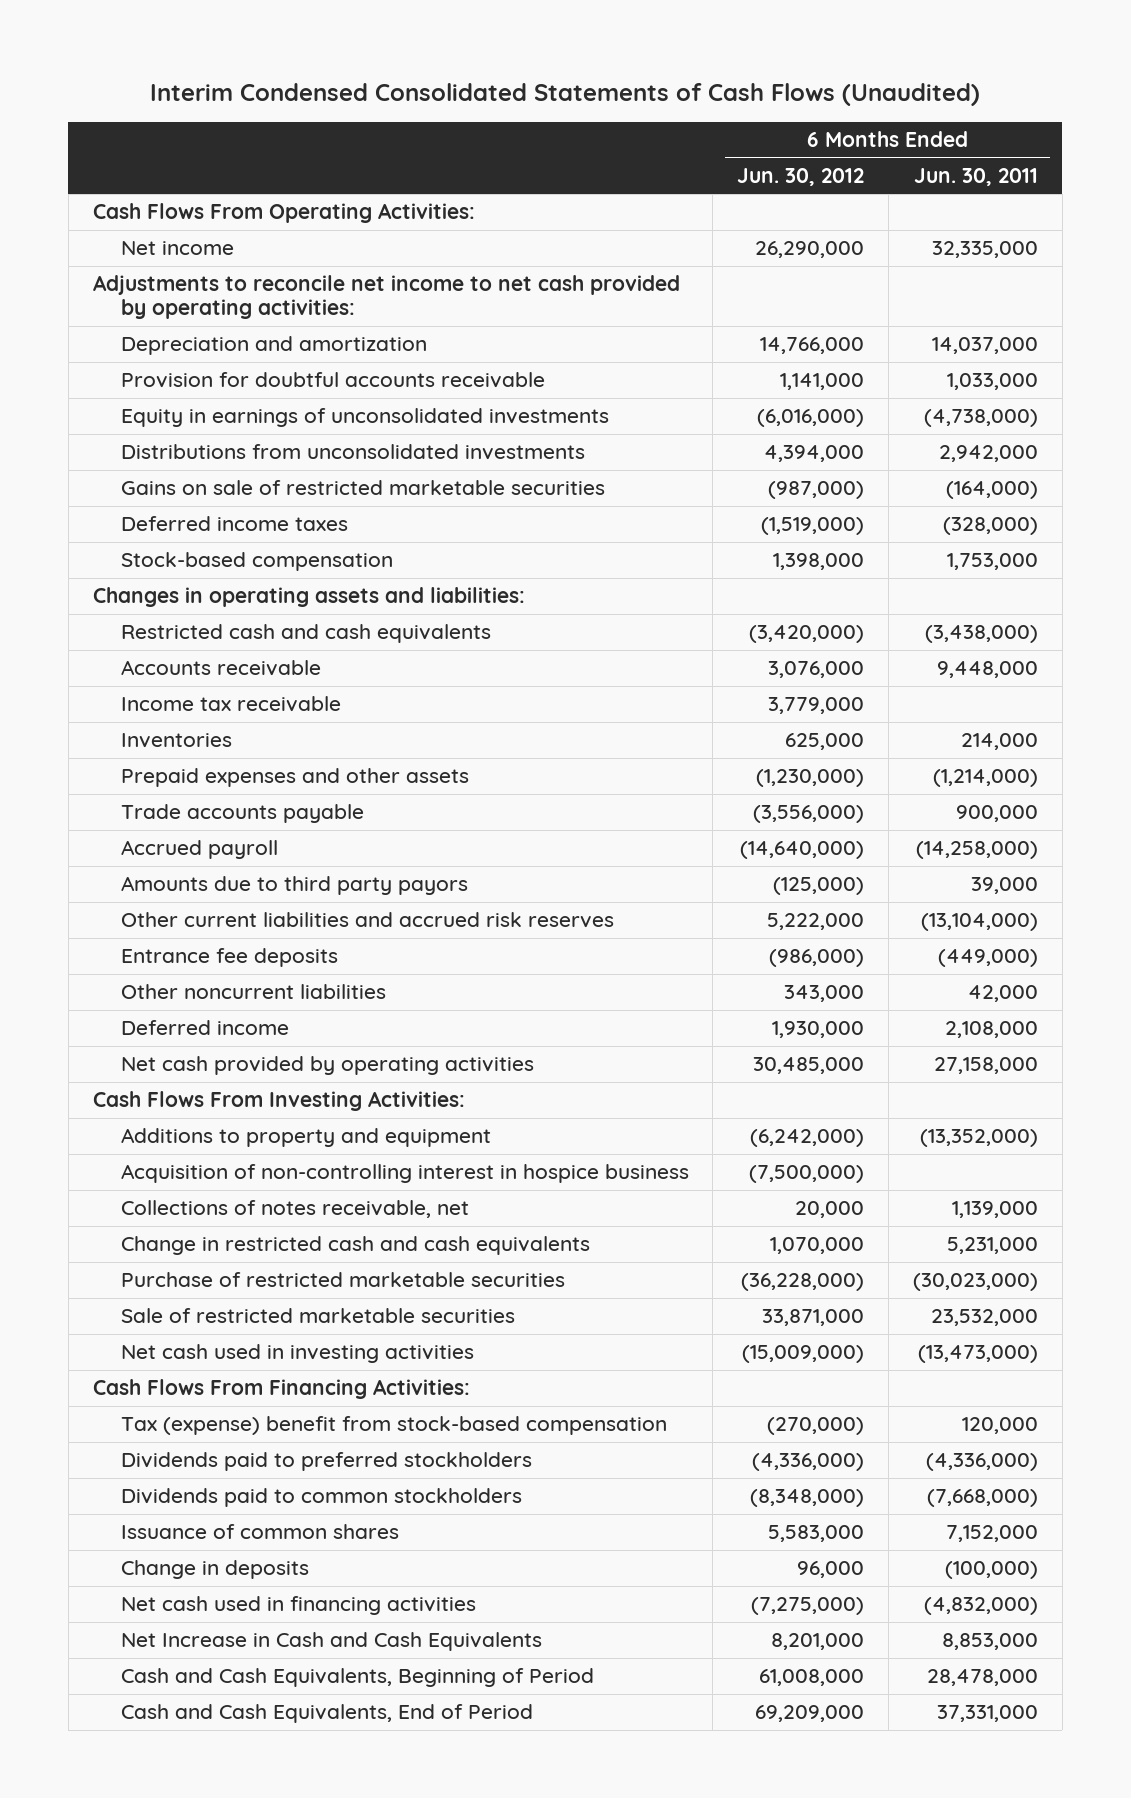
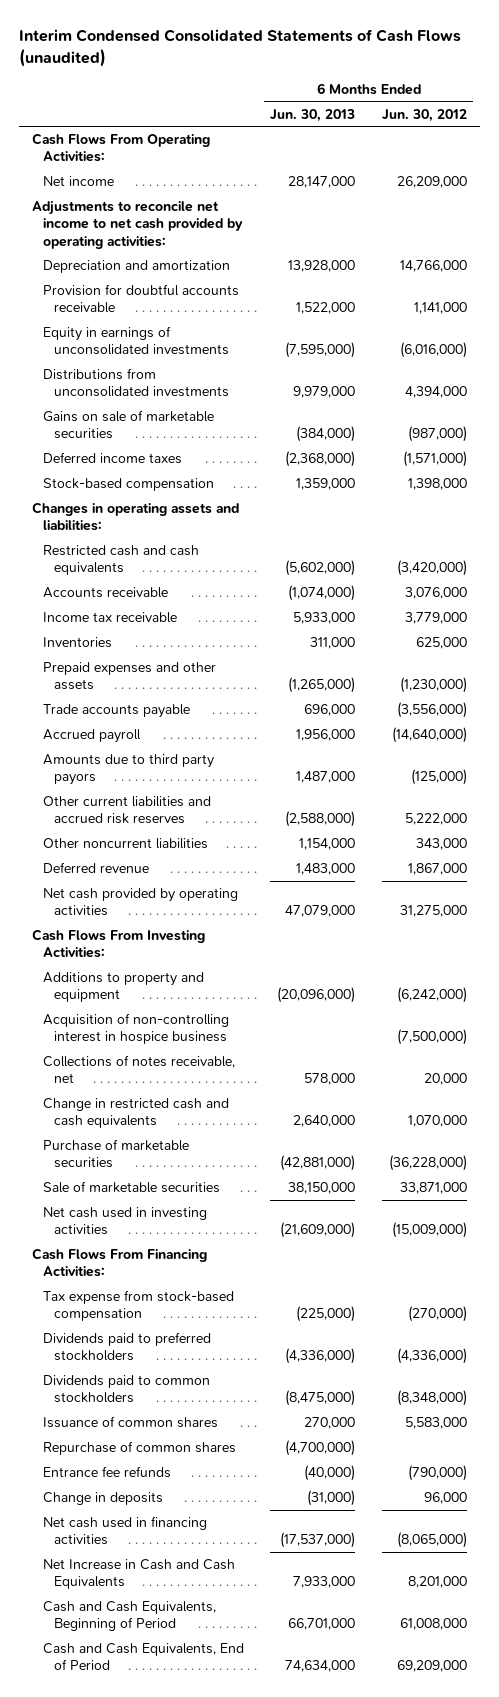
- Interim Condensed Consolidated Statements of Cash Flows (Unaudited)
+ Interim Condensed Consolidated Statements of Cash Flows (unaudited)
- | 6 Months Ended Jun. 30, 2012 | 6 Months Ended Jun. 30, 2011
+ | 6 Months Ended Jun. 30, 2013 | 6 Months Ended Jun. 30, 2012
- Net income | 26,290,000 | 32,335,000
+ Net income | 28,147,000 | 26,209,000
- Gains on sale of restricted marketable securities | (987,000) | (164,000)
- Deferred income taxes | (1,519,000) | (328,000)
+ Gains on sale of marketable securities | (384,000) | (987,000)
+ Deferred income taxes | (2,368,000) | (1,571,000)
- Entrance fee deposits | (986,000) | (449,000)
- Deferred income | 1,930,000 | 2,108,000
- Net cash provided by operating activities | 30,485,000 | 27,158,000
+ Deferred revenue | 1,483,000 | 1,867,000
+ Net cash provided by operating activities | 47,079,000 | 31,275,000
- Purchase of restricted marketable securities | (36,228,000) | (30,023,000)
- Sale of restricted marketable securities | 33,871,000 | 23,532,000
+ Purchase of marketable securities | (42,881,000) | (36,228,000)
+ Sale of marketable securities | 38,150,000 | 33,871,000
- Tax (expense) benefit from stock-based compensation | (270,000) | 120,000
+ Tax expense from stock-based compensation | (225,000) | (270,000)
+ Repurchase of common shares | (4,700,000) |
+ Entrance fee refunds | (40,000) | (790,000)
- Net cash used in financing activities | (7,275,000) | (4,832,000)
+ Net cash used in financing activities | (17,537,000) | (8,065,000)

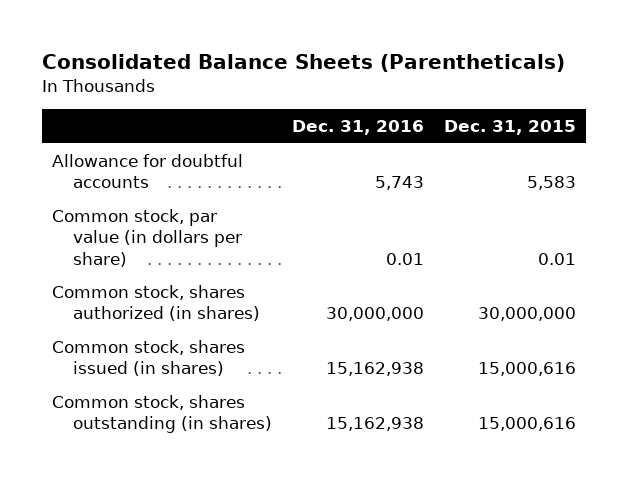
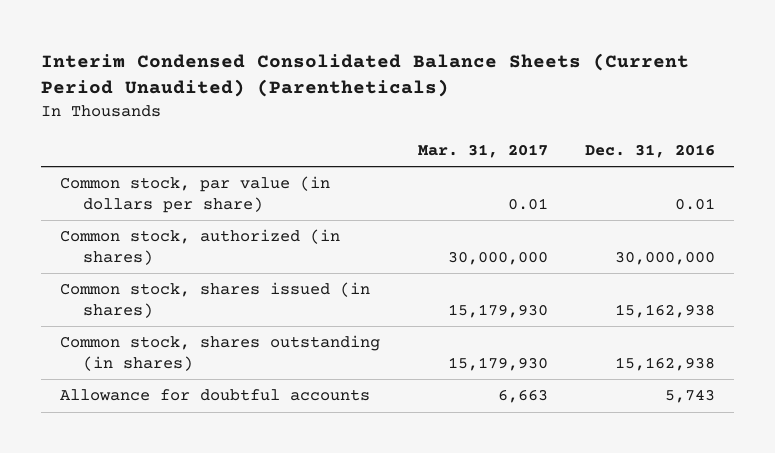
- Consolidated Balance Sheets (Parentheticals)
+ Interim Condensed Consolidated Balance Sheets (Current Period Unaudited) (Parentheticals)
- | Dec. 31, 2016 | Dec. 31, 2015
+ | Mar. 31, 2017 | Dec. 31, 2016
- Common stock, shares authorized (in shares) | 30,000,000 | 30,000,000
+ Common stock, authorized (in shares) | 30,000,000 | 30,000,000
moved down: Allowance for doubtful accounts | 6,663 | 5,743

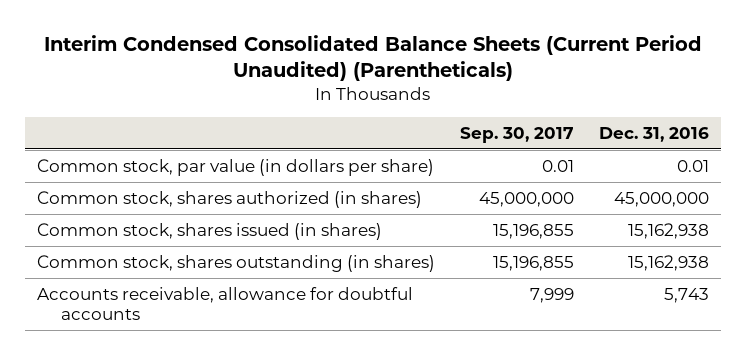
- | Mar. 31, 2017 | Dec. 31, 2016
+ | Sep. 30, 2017 | Dec. 31, 2016
- Common stock, authorized (in shares) | 30,000,000 | 30,000,000
+ Common stock, shares authorized (in shares) | 45,000,000 | 45,000,000
- Allowance for doubtful accounts | 6,663 | 5,743
+ Accounts receivable, allowance for doubtful accounts | 7,999 | 5,743

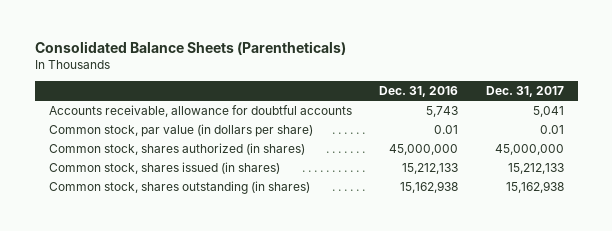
- Interim Condensed Consolidated Balance Sheets (Current Period Unaudited) (Parentheticals)
+ Consolidated Balance Sheets (Parentheticals)
- | Sep. 30, 2017 | Dec. 31, 2016
+ | Dec. 31, 2016 | Dec. 31, 2017
moved up: Accounts receivable, allowance for doubtful accounts | 5,743 | 5,041
- Common stock, shares issued (in shares) | 15,196,855 | 15,162,938
+ Common stock, shares issued (in shares) | 15,212,133 | 15,212,133

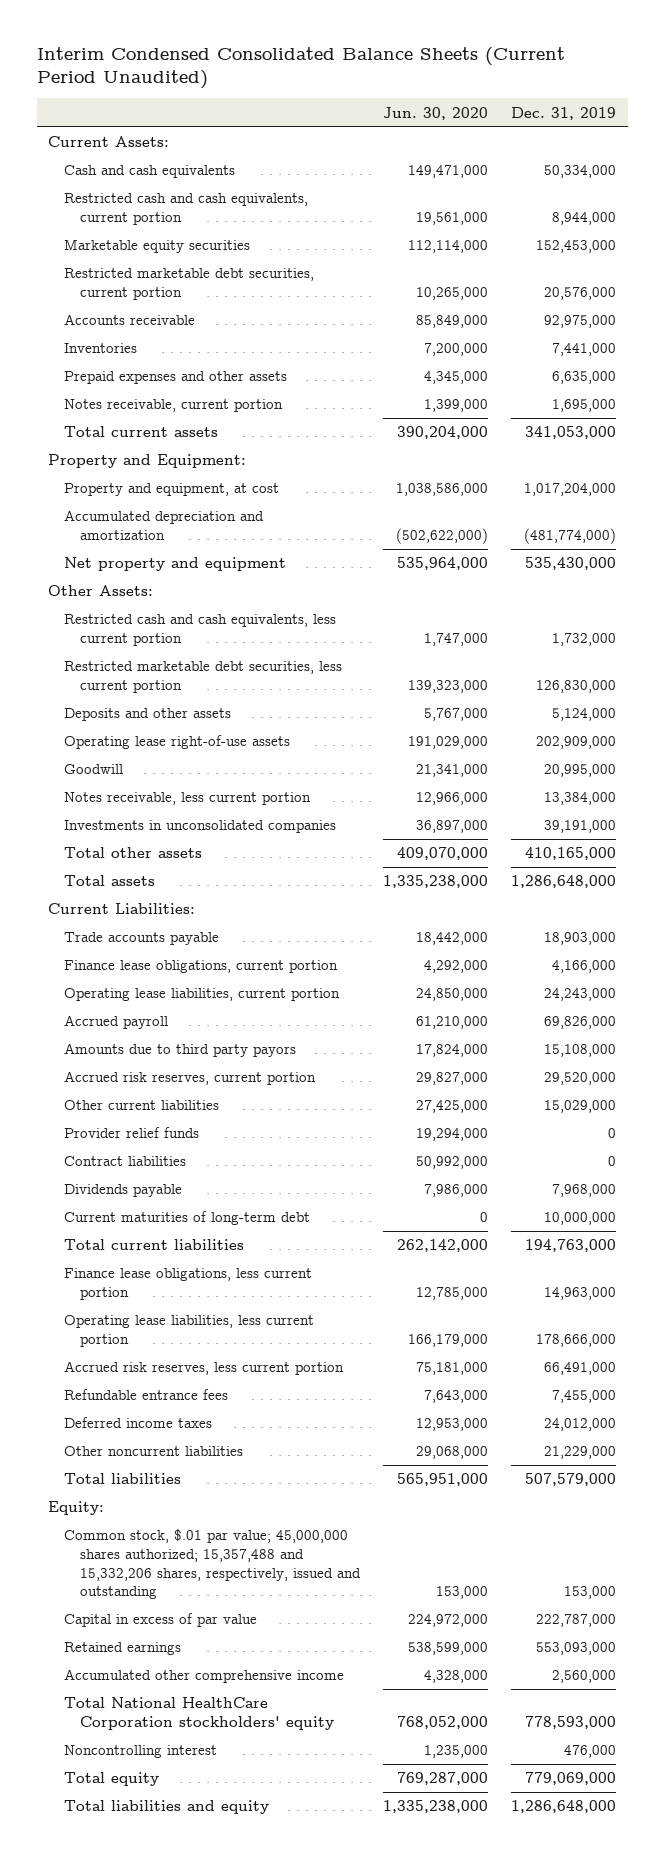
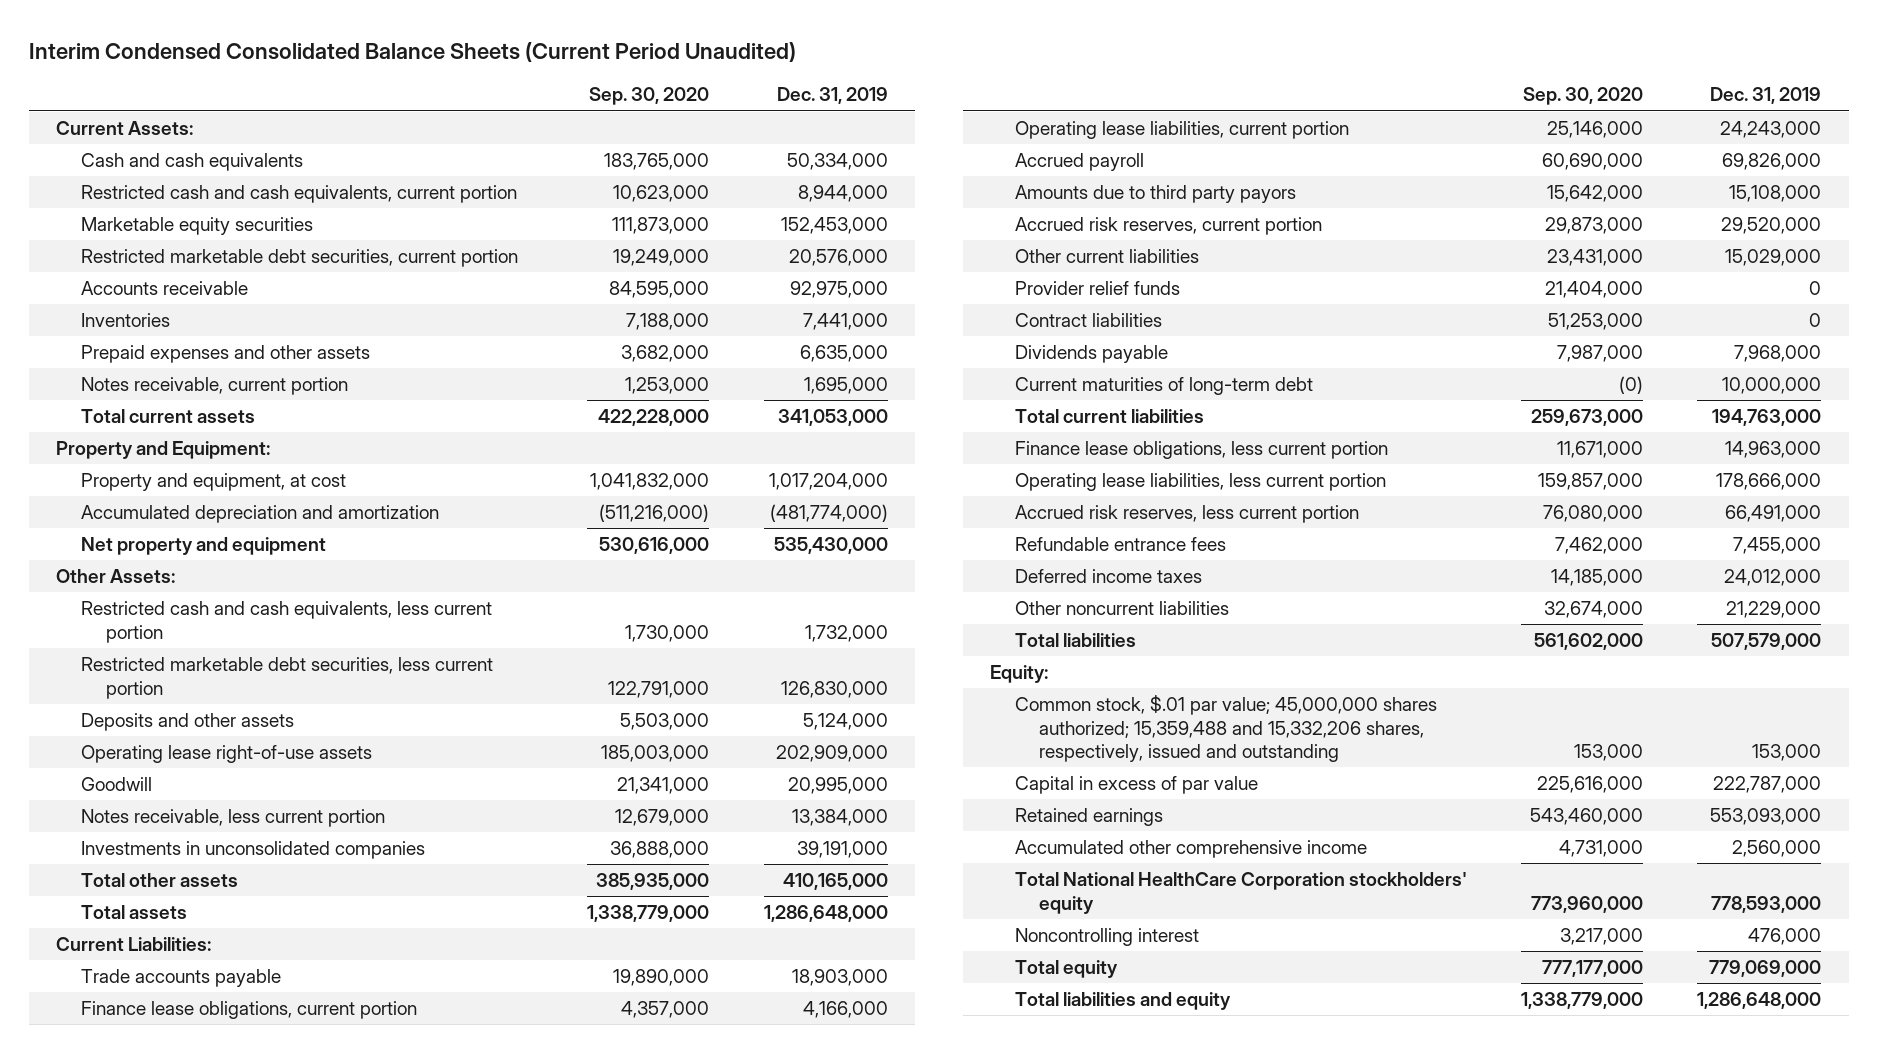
- | Jun. 30, 2020 | Dec. 31, 2019
+ | Sep. 30, 2020 | Dec. 31, 2019
- Common stock, $.01 par value; 45,000,000 shares authorized; 15,357,488 and 15,332,206 shares, respectively, issued and outstanding | 153,000 | 153,000
+ Common stock, $.01 par value; 45,000,000 shares authorized; 15,359,488 and 15,332,206 shares, respectively, issued and outstanding | 153,000 | 153,000

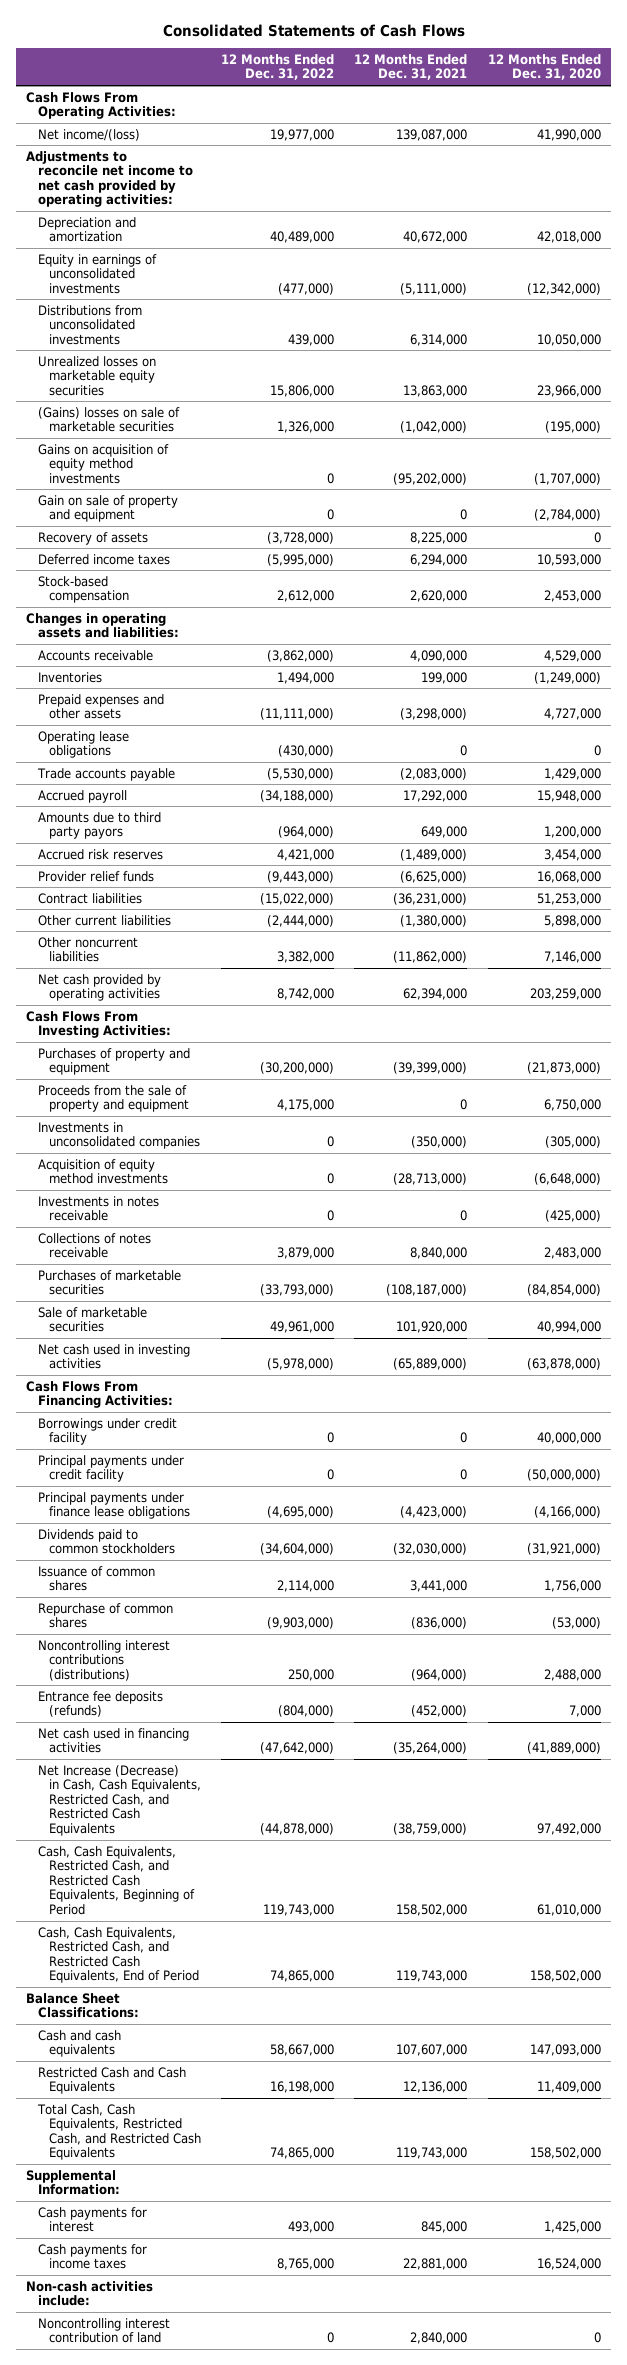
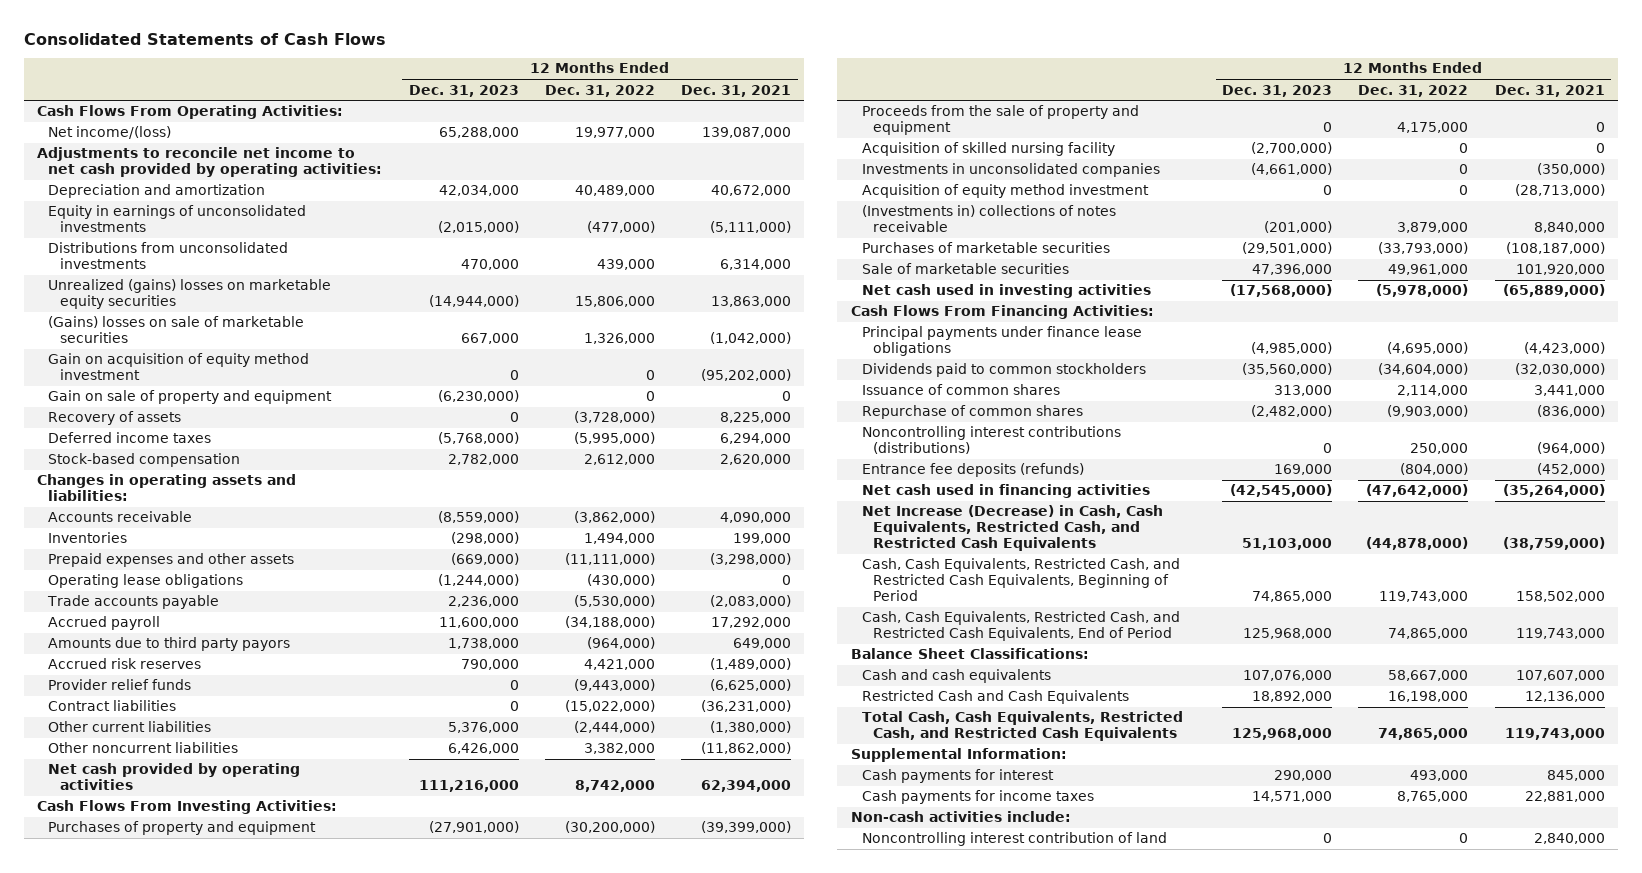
- | 12 Months Ended Dec. 31, 2022 | 12 Months Ended Dec. 31, 2021 | 12 Months Ended Dec. 31, 2020
+ | 12 Months Ended Dec. 31, 2023 | 12 Months Ended Dec. 31, 2022 | 12 Months Ended Dec. 31, 2021
- Unrealized losses on marketable equity securities | 15,806,000 | 13,863,000 | 23,966,000
+ Unrealized (gains) losses on marketable equity securities | (14,944,000) | 15,806,000 | 13,863,000
- Gains on acquisition of equity method investments | 0 | (95,202,000) | (1,707,000)
+ Gain on acquisition of equity method investment | 0 | 0 | (95,202,000)
+ Acquisition of skilled nursing facility | (2,700,000) | 0 | 0
- Acquisition of equity method investments | 0 | (28,713,000) | (6,648,000)
- Investments in notes receivable | 0 | 0 | (425,000)
- Collections of notes receivable | 3,879,000 | 8,840,000 | 2,483,000
+ Acquisition of equity method investment | 0 | 0 | (28,713,000)
+ (Investments in) collections of notes receivable | (201,000) | 3,879,000 | 8,840,000
- Borrowings under credit facility | 0 | 0 | 40,000,000
- Principal payments under credit facility | 0 | 0 | (50,000,000)

